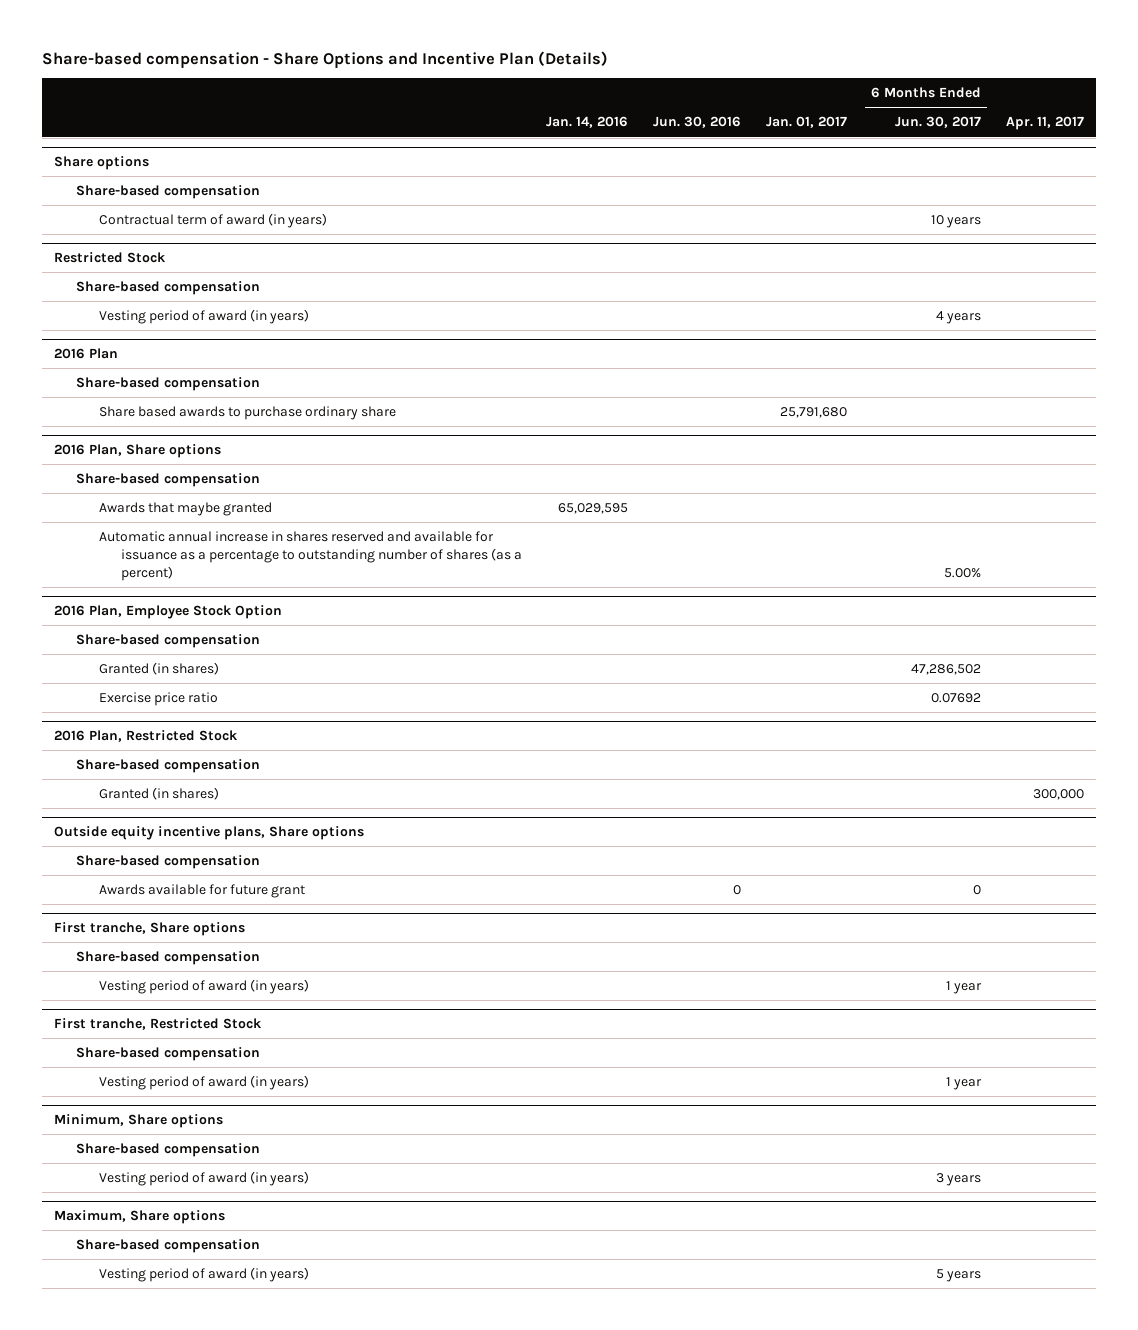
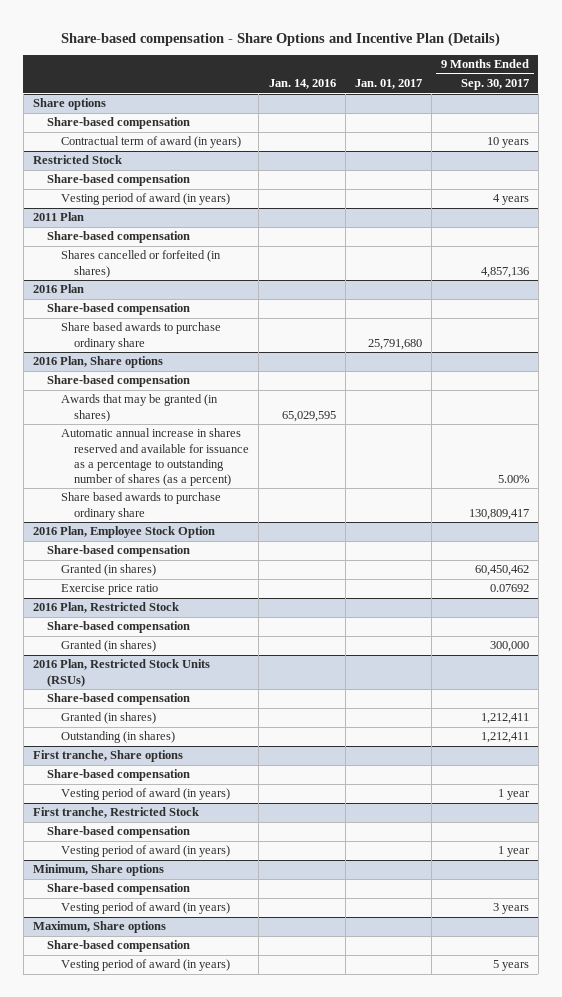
- | Jan. 14, 2016 | Jun. 30, 2016 | Jan. 01, 2017 | 6 Months Ended Jun. 30, 2017 | Apr. 11, 2017
+ | Jan. 14, 2016 | Jan. 01, 2017 | 9 Months Ended Sep. 30, 2017
+ 2011 Plan
+ Share-based compensation
+ Shares cancelled or forfeited (in shares) | | | 4,857,136
@ 2016 Plan, Share options
- Awards that maybe granted | 65,029,595 | | | |
+ Awards that may be granted (in shares) | 65,029,595 | |
+ Share based awards to purchase ordinary share | | | 130,809,417
- Outside equity incentive plans, Share options
- Share-based compensation
- Awards available for future grant | | 0 | | 0 |
+ 2016 Plan, Restricted Stock Units (RSUs)
+ Share-based compensation
+ Granted (in shares) | | | 1,212,411
+ Outstanding (in shares) | | | 1,212,411

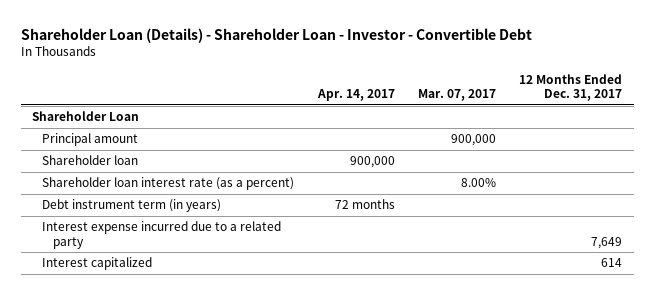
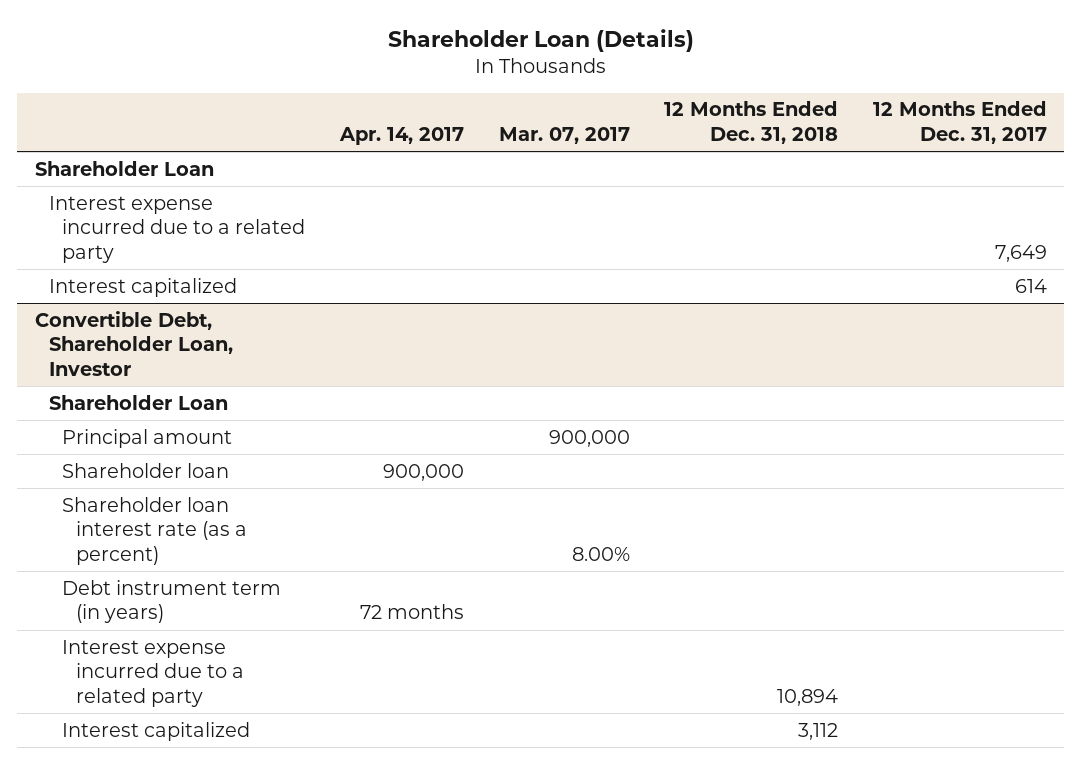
- Shareholder Loan (Details) - Shareholder Loan - Investor - Convertible Debt
+ Shareholder Loan (Details)
- | Apr. 14, 2017 | Mar. 07, 2017 | 12 Months Ended Dec. 31, 2017
+ | Apr. 14, 2017 | Mar. 07, 2017 | 12 Months Ended Dec. 31, 2018 | 12 Months Ended Dec. 31, 2017
- Principal amount | | 900,000 |
- Shareholder loan | 900,000 | |
- Shareholder loan interest rate (as a percent) | | 8.00% |
- Debt instrument term (in years) | 72 months | |
+ Convertible Debt, Shareholder Loan, Investor
+ Shareholder Loan
+ Principal amount | | 900,000 | |
+ Shareholder loan | 900,000 | | |
+ Shareholder loan interest rate (as a percent) | | 8.00% | |
+ Debt instrument term (in years) | 72 months | | |
+ Interest expense incurred due to a related party | | | 10,894 |
+ Interest capitalized | | | 3,112 |

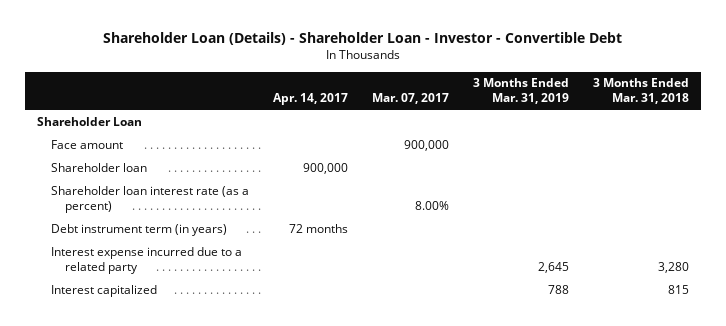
- Shareholder Loan (Details)
+ Shareholder Loan (Details) - Shareholder Loan - Investor - Convertible Debt
- | Apr. 14, 2017 | Mar. 07, 2017 | 12 Months Ended Dec. 31, 2018 | 12 Months Ended Dec. 31, 2017
+ | Apr. 14, 2017 | Mar. 07, 2017 | 3 Months Ended Mar. 31, 2019 | 3 Months Ended Mar. 31, 2018
+ Face amount | | 900,000 | |
+ Shareholder loan | 900,000 | | |
+ Shareholder loan interest rate (as a percent) | | 8.00% | |
+ Debt instrument term (in years) | 72 months | | |
- Convertible Debt, Shareholder Loan, Investor
- Shareholder Loan
- Principal amount | | 900,000 | |
- Shareholder loan | 900,000 | | |
- Shareholder loan interest rate (as a percent) | | 8.00% | |
- Debt instrument term (in years) | 72 months | | |
- Interest expense incurred due to a related party | | | 10,894 |
- Interest capitalized | | | 3,112 |

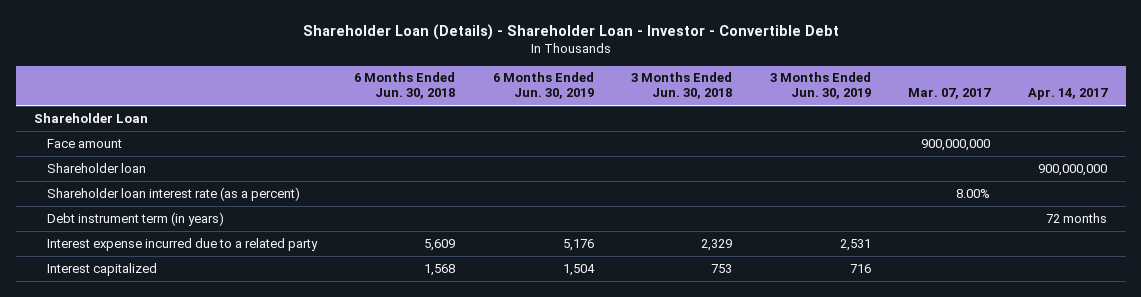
- | Apr. 14, 2017 | Mar. 07, 2017 | 3 Months Ended Mar. 31, 2019 | 3 Months Ended Mar. 31, 2018
+ | 6 Months Ended Jun. 30, 2018 | 6 Months Ended Jun. 30, 2019 | 3 Months Ended Jun. 30, 2018 | 3 Months Ended Jun. 30, 2019 | Mar. 07, 2017 | Apr. 14, 2017
- Face amount | | 900,000 | |
- Shareholder loan | 900,000 | | |
+ Face amount | | | | | 900,000,000 |
+ Shareholder loan | | | | | | 900,000,000

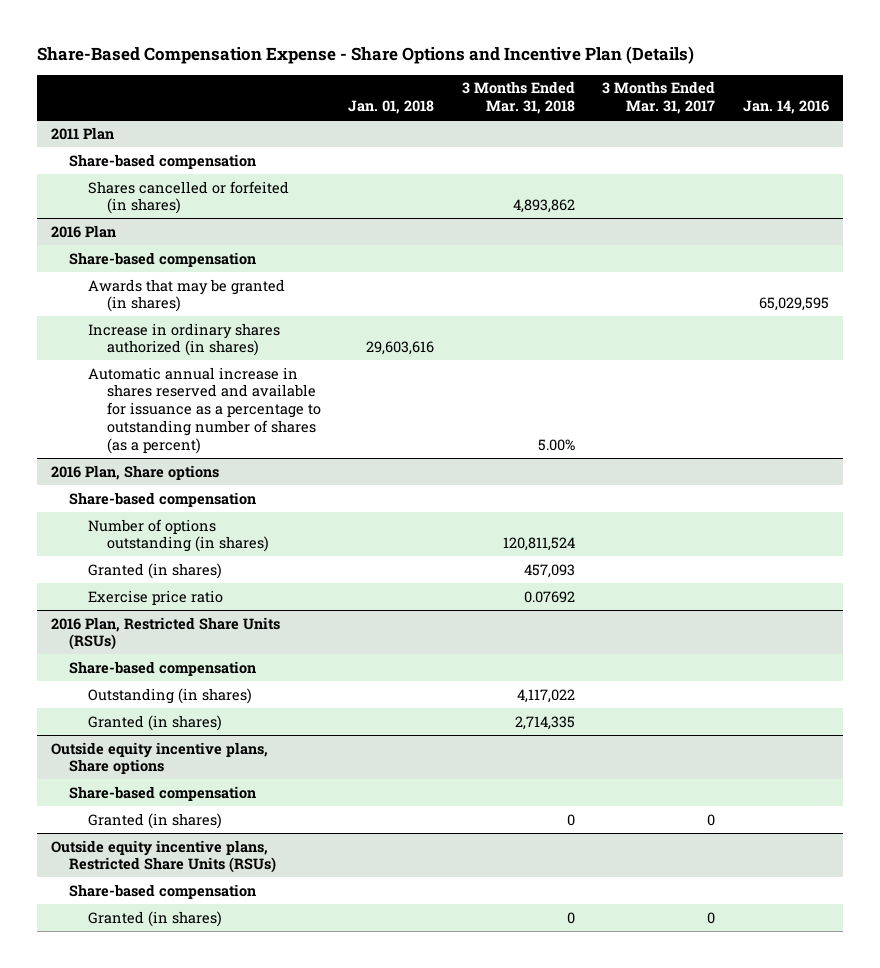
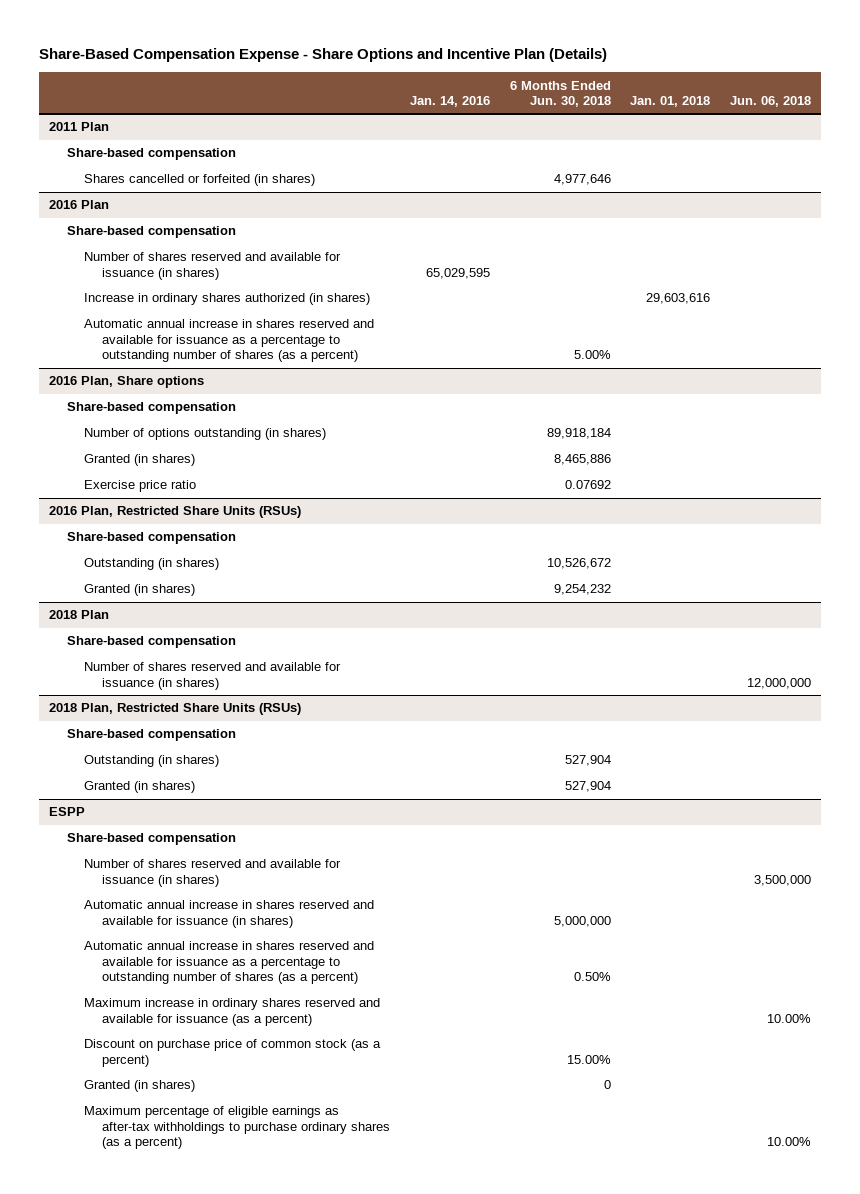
- | Jan. 01, 2018 | 3 Months Ended Mar. 31, 2018 | 3 Months Ended Mar. 31, 2017 | Jan. 14, 2016
+ | Jan. 14, 2016 | 6 Months Ended Jun. 30, 2018 | Jan. 01, 2018 | Jun. 06, 2018
@ 2016 Plan
- Awards that may be granted (in shares) | | | | 65,029,595
+ Number of shares reserved and available for issuance (in shares) | 65,029,595 | | |
- Outside equity incentive plans, Share options
- Share-based compensation
- Granted (in shares) | | 0 | 0 |
- Outside equity incentive plans, Restricted Share Units (RSUs)
+ 2018 Plan
+ Share-based compensation
+ Number of shares reserved and available for issuance (in shares) | | | | 12,000,000
+ 2018 Plan, Restricted Share Units (RSUs)
+ Outstanding (in shares) | | 527,904 | |
+ ESPP
+ Share-based compensation
+ Number of shares reserved and available for issuance (in shares) | | | | 3,500,000
+ Automatic annual increase in shares reserved and available for issuance (in shares) | | 5,000,000 | |
+ Automatic annual increase in shares reserved and available for issuance as a percentage to outstanding number of shares (as a percent) | | 0.50% | |
+ Maximum increase in ordinary shares reserved and available for issuance (as a percent) | | | | 10.00%
+ Discount on purchase price of common stock (as a percent) | | 15.00% | |
+ Granted (in shares) | | 0 | |
+ Maximum percentage of eligible earnings as after-tax withholdings to purchase ordinary shares (as a percent) | | | | 10.00%

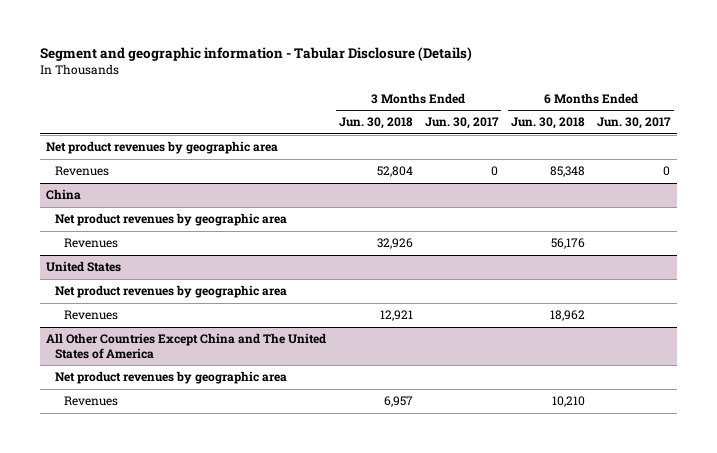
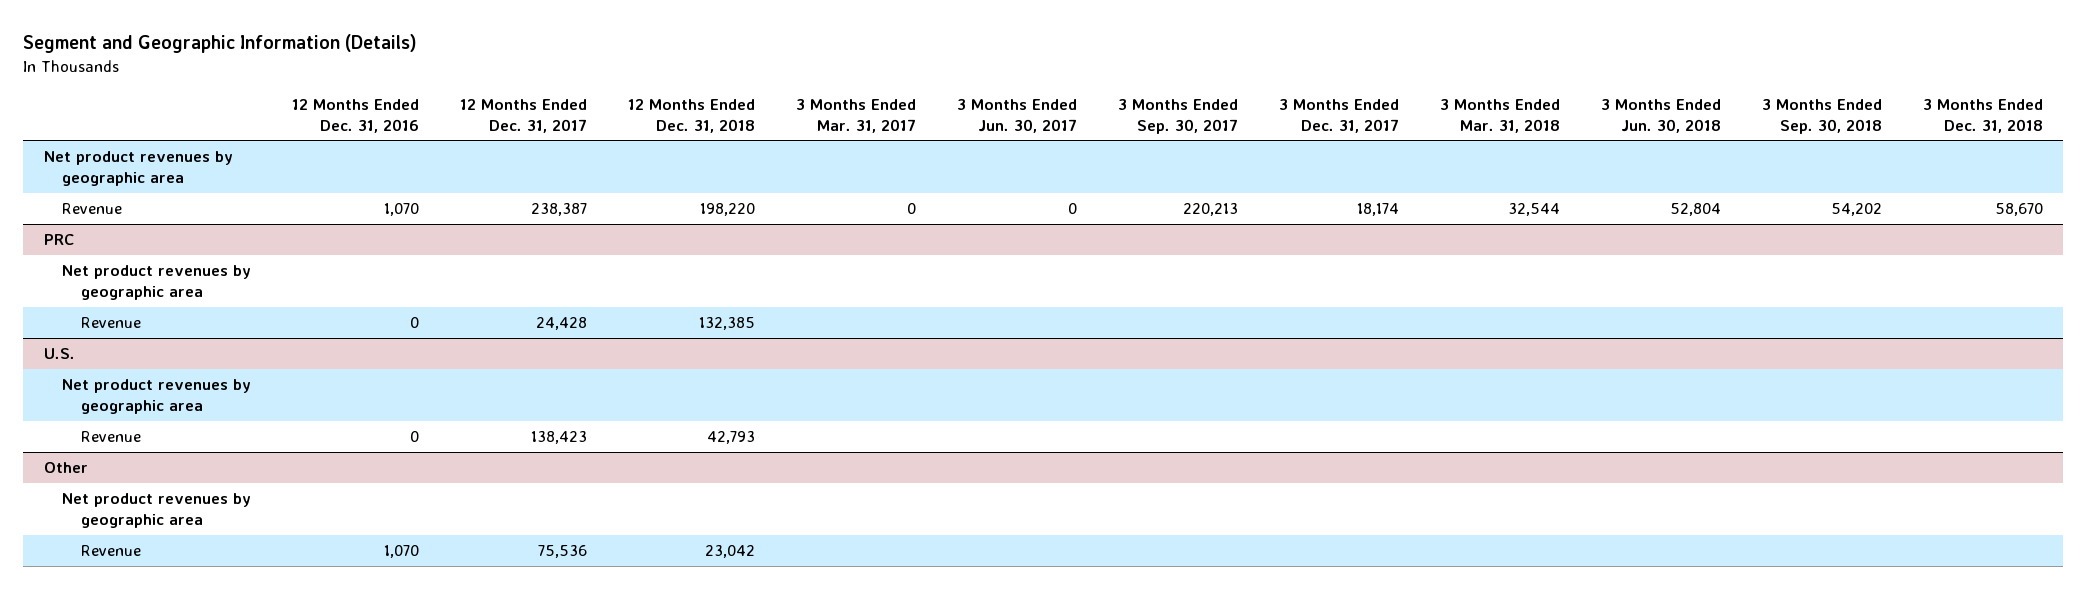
- Segment and geographic information - Tabular Disclosure (Details)
+ Segment and Geographic Information (Details)
- | 3 Months Ended Jun. 30, 2018 | 3 Months Ended Jun. 30, 2017 | 6 Months Ended Jun. 30, 2018 | 6 Months Ended Jun. 30, 2017
+ | 12 Months Ended Dec. 31, 2016 | 12 Months Ended Dec. 31, 2017 | 12 Months Ended Dec. 31, 2018 | 3 Months Ended Mar. 31, 2017 | 3 Months Ended Jun. 30, 2017 | 3 Months Ended Sep. 30, 2017 | 3 Months Ended Dec. 31, 2017 | 3 Months Ended Mar. 31, 2018 | 3 Months Ended Jun. 30, 2018 | 3 Months Ended Sep. 30, 2018 | 3 Months Ended Dec. 31, 2018
- Revenues | 52,804 | 0 | 85,348 | 0
- China
+ Revenue | 1,070 | 238,387 | 198,220 | 0 | 0 | 220,213 | 18,174 | 32,544 | 52,804 | 54,202 | 58,670
+ PRC
- Revenues | 32,926 | | 56,176 |
- United States
+ Revenue | 0 | 24,428 | 132,385 | | | | | | | |
+ U.S.
- Revenues | 12,921 | | 18,962 |
- All Other Countries Except China and The United States of America
+ Revenue | 0 | 138,423 | 42,793 | | | | | | | |
+ Other
- Revenues | 6,957 | | 10,210 |
+ Revenue | 1,070 | 75,536 | 23,042 | | | | | | | |

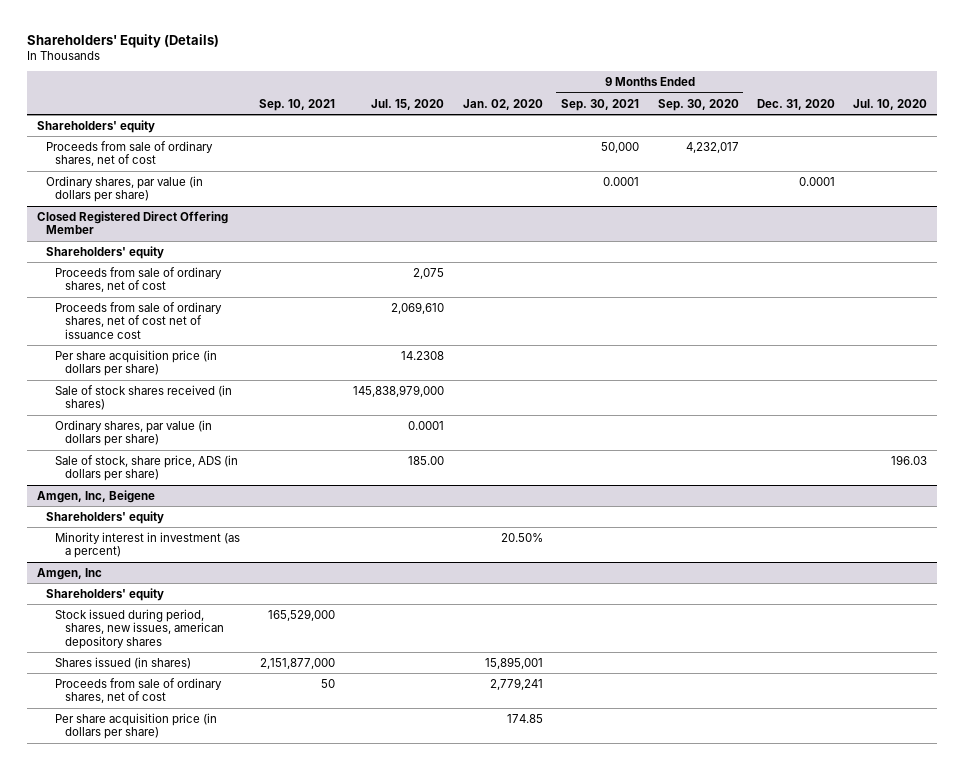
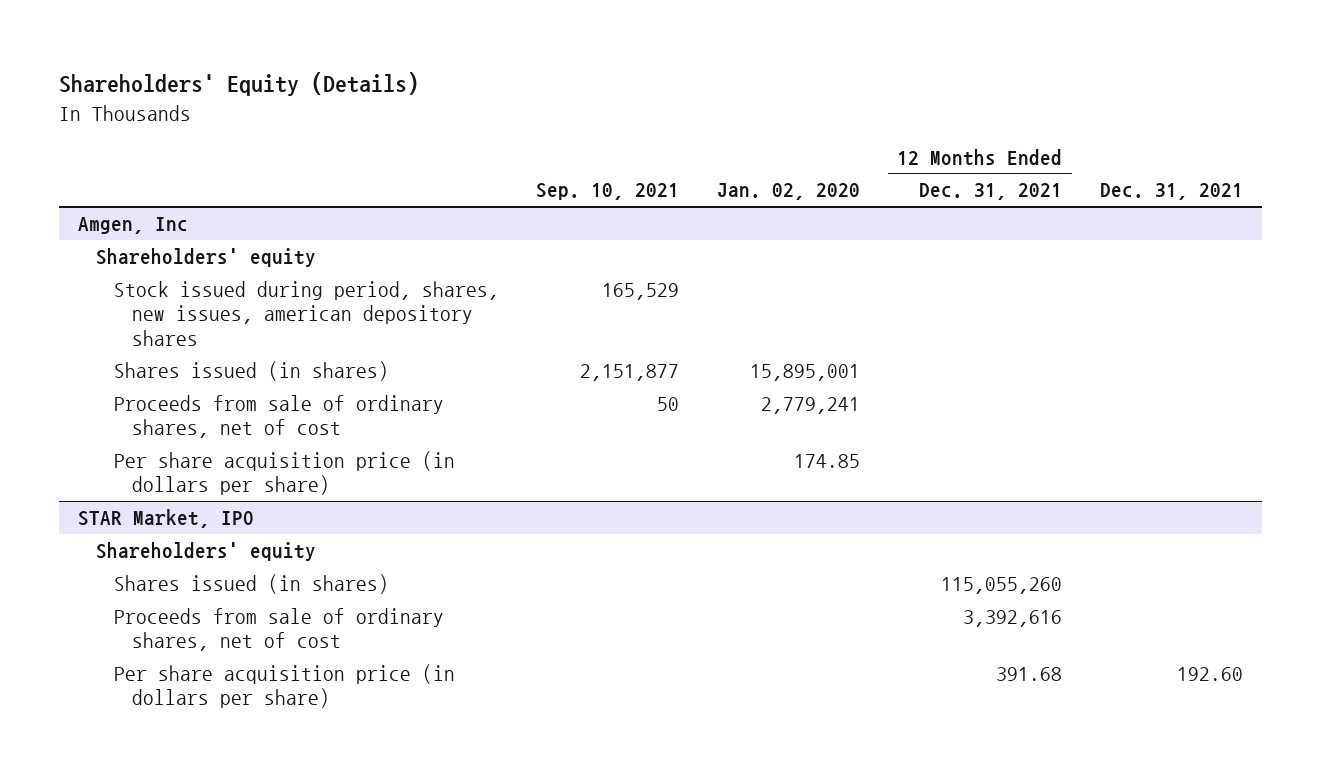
- | Sep. 10, 2021 | Jul. 15, 2020 | Jan. 02, 2020 | 9 Months Ended Sep. 30, 2021 | 9 Months Ended Sep. 30, 2020 | Dec. 31, 2020 | Jul. 10, 2020
+ | Sep. 10, 2021 | Jan. 02, 2020 | 12 Months Ended Dec. 31, 2021 | Dec. 31, 2021
- Shareholders' equity
- Proceeds from sale of ordinary shares, net of cost | | | | 50,000 | 4,232,017 | |
- Ordinary shares, par value (in dollars per share) | | | | 0.0001 | | 0.0001 |
- Closed Registered Direct Offering Member
- Shareholders' equity
- Proceeds from sale of ordinary shares, net of cost | | 2,075 | | | | |
- Proceeds from sale of ordinary shares, net of cost net of issuance cost | | 2,069,610 | | | | |
- Per share acquisition price (in dollars per share) | | 14.2308 | | | | |
- Sale of stock shares received (in shares) | | 145,838,979,000 | | | | |
- Ordinary shares, par value (in dollars per share) | | 0.0001 | | | | |
- Sale of stock, share price, ADS (in dollars per share) | | 185.00 | | | | | 196.03
- Amgen, Inc, Beigene
- Shareholders' equity
- Minority interest in investment (as a percent) | | | 20.50% | | | |
@ Amgen, Inc
- Stock issued during period, shares, new issues, american depository shares | 165,529,000 | | | | | |
- Shares issued (in shares) | 2,151,877,000 | | 15,895,001 | | | |
+ Stock issued during period, shares, new issues, american depository shares | 165,529 | | |
+ Shares issued (in shares) | 2,151,877 | 15,895,001 | |
+ STAR Market, IPO
+ Shareholders' equity
+ Shares issued (in shares) | | | 115,055,260 |
+ Proceeds from sale of ordinary shares, net of cost | | | 3,392,616 |
+ Per share acquisition price (in dollars per share) | | | 391.68 | 192.60

